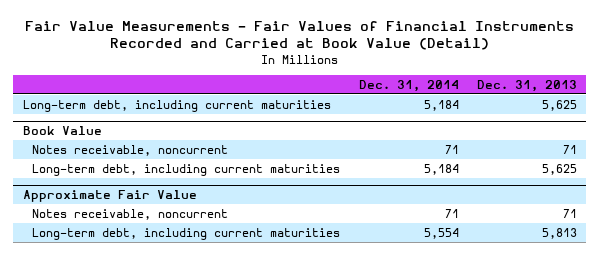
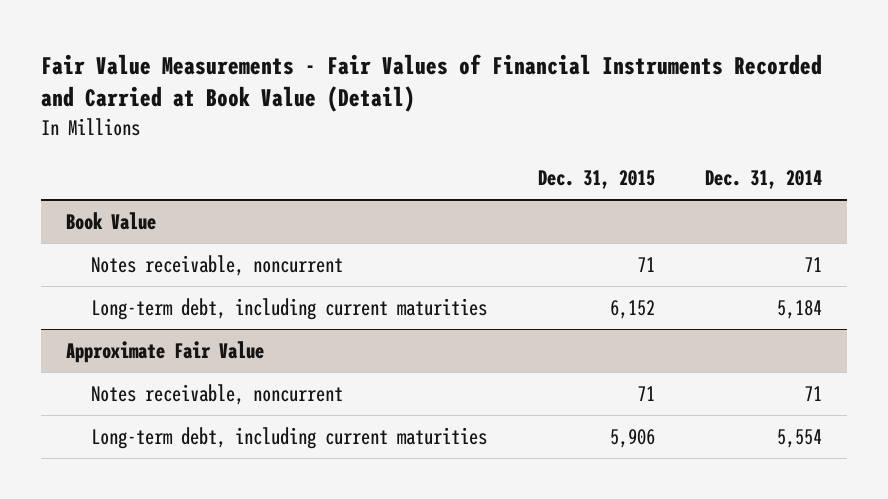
- | Dec. 31, 2014 | Dec. 31, 2013
+ | Dec. 31, 2015 | Dec. 31, 2014
- Long-term debt, including current maturities | 5,184 | 5,625

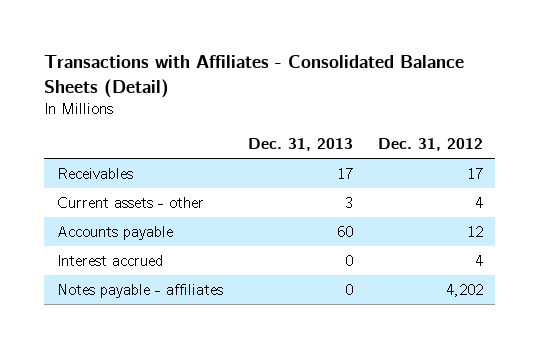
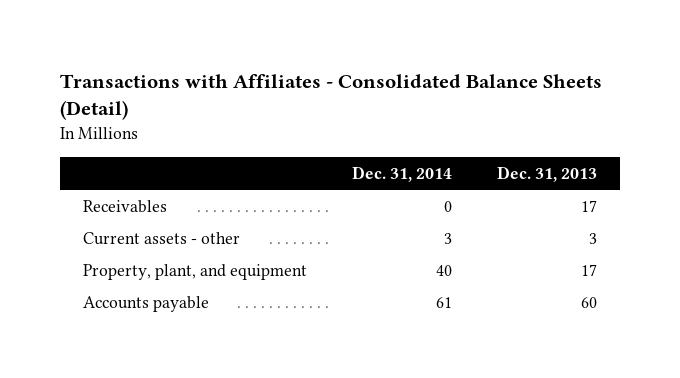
- | Dec. 31, 2013 | Dec. 31, 2012
+ | Dec. 31, 2014 | Dec. 31, 2013
+ Property, plant, and equipment | 40 | 17
- Interest accrued | 0 | 4
- Notes payable - affiliates | 0 | 4,202

